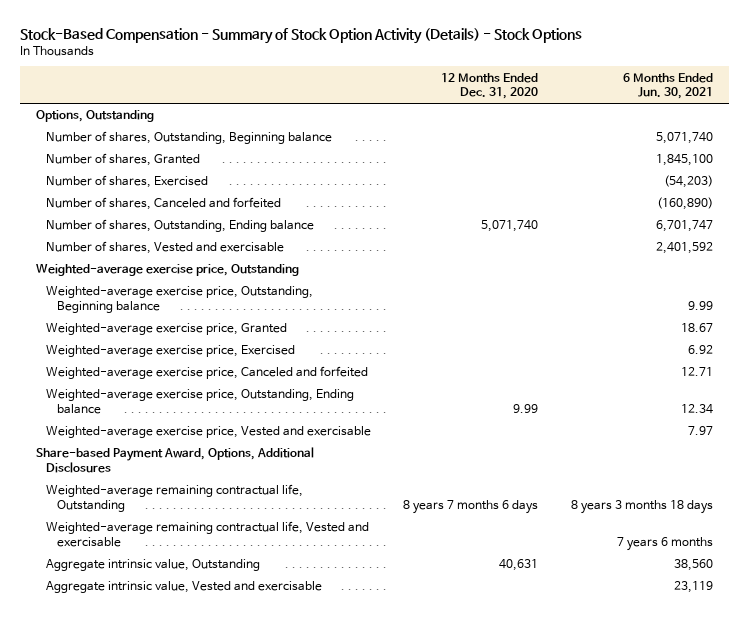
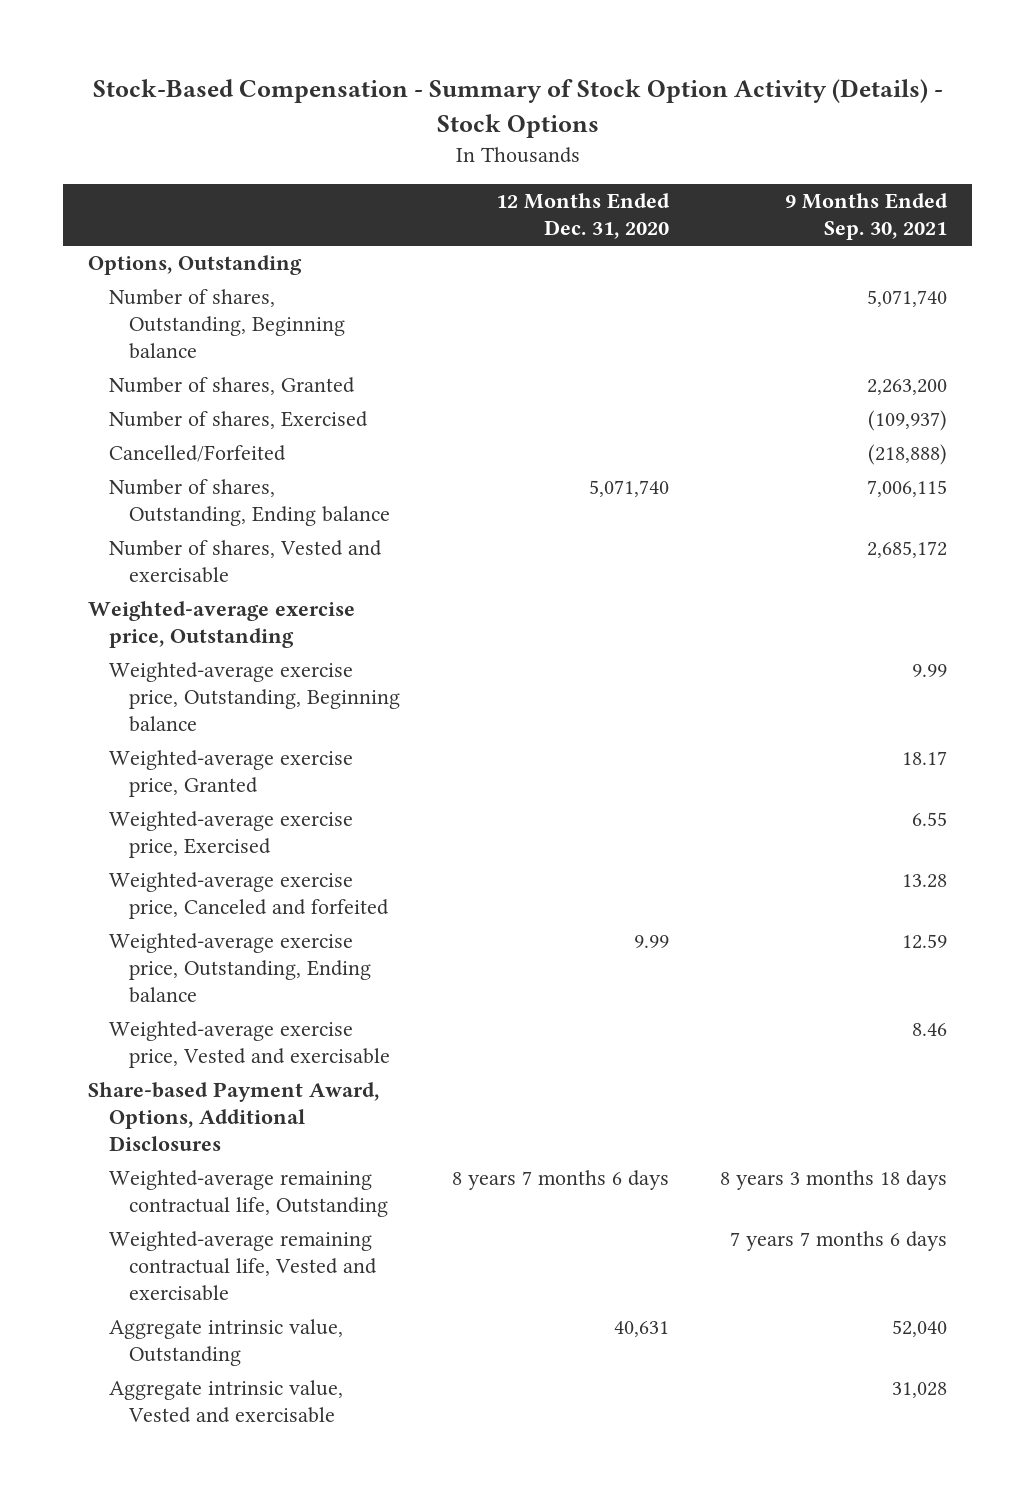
- | 12 Months Ended Dec. 31, 2020 | 6 Months Ended Jun. 30, 2021
+ | 12 Months Ended Dec. 31, 2020 | 9 Months Ended Sep. 30, 2021
- Number of shares, Canceled and forfeited | | (160,890)
+ Cancelled/Forfeited | | (218,888)

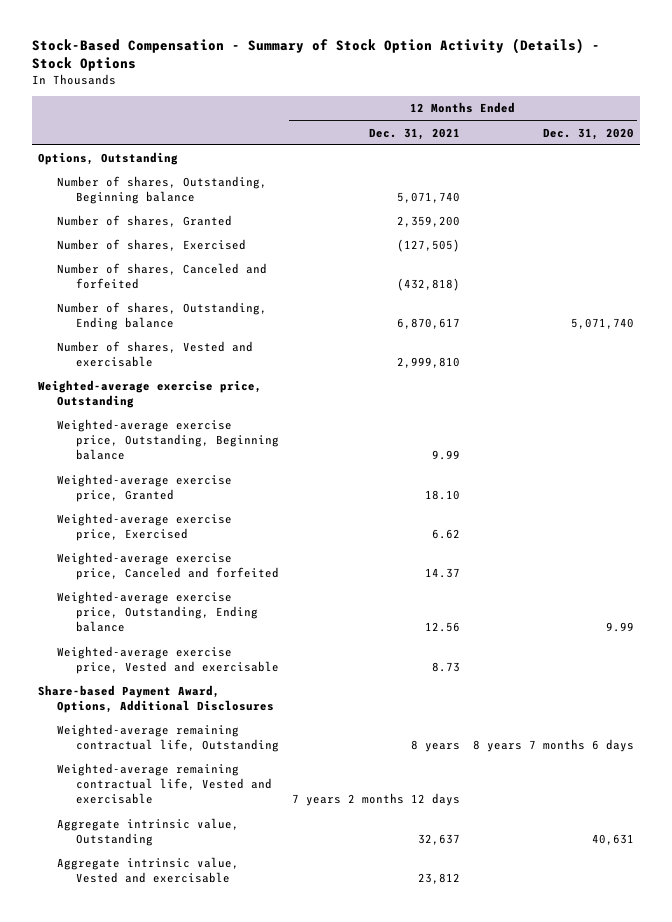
- | 12 Months Ended Dec. 31, 2020 | 9 Months Ended Sep. 30, 2021
+ | 12 Months Ended Dec. 31, 2021 | 12 Months Ended Dec. 31, 2020
- Cancelled/Forfeited | | (218,888)
+ Number of shares, Canceled and forfeited | (432,818) |

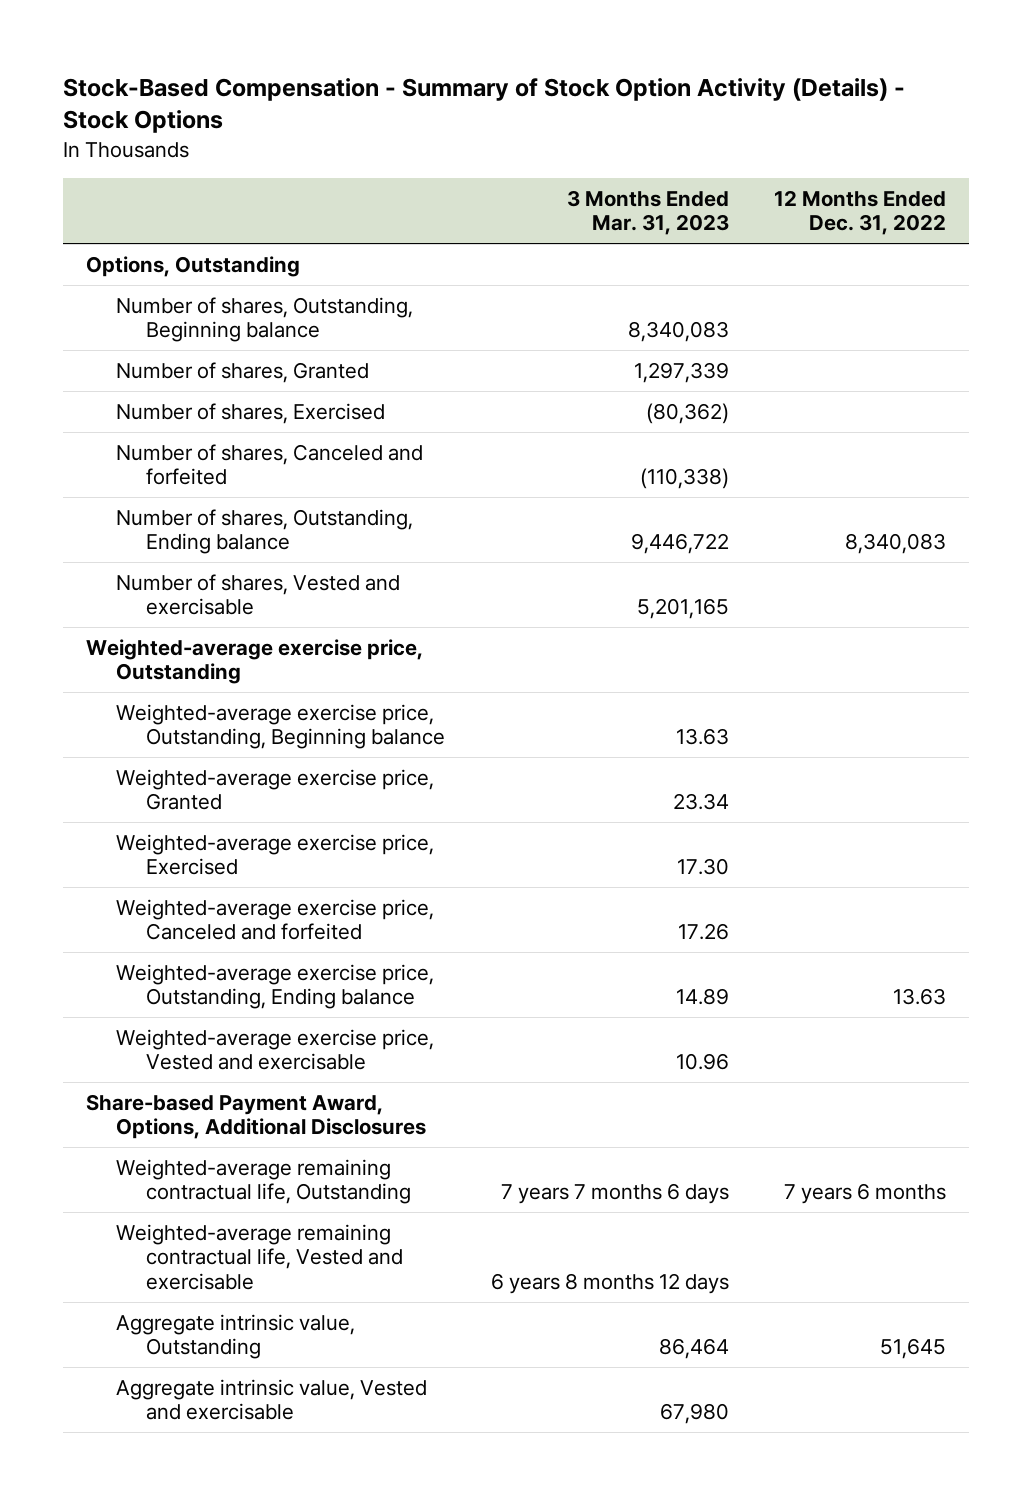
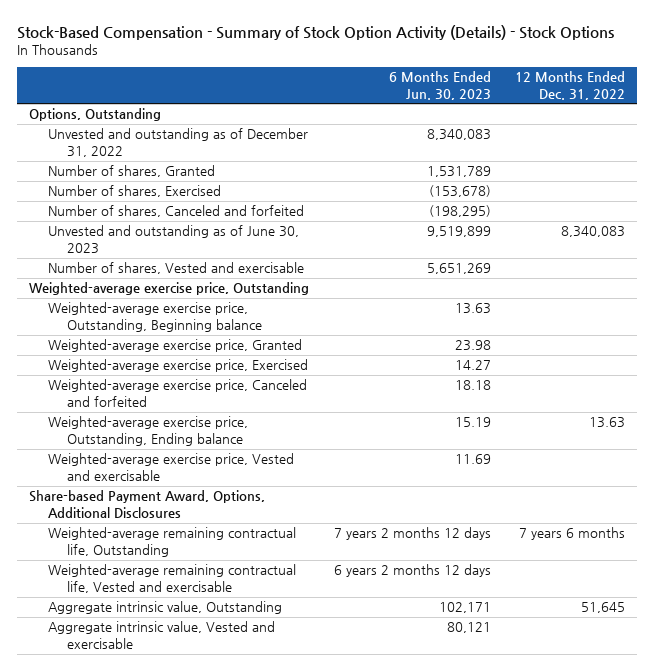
- | 3 Months Ended Mar. 31, 2023 | 12 Months Ended Dec. 31, 2022
+ | 6 Months Ended Jun. 30, 2023 | 12 Months Ended Dec. 31, 2022
- Number of shares, Outstanding, Beginning balance | 8,340,083 |
+ Unvested and outstanding as of December 31, 2022 | 8,340,083 |
- Number of shares, Outstanding, Ending balance | 9,446,722 | 8,340,083
+ Unvested and outstanding as of June 30, 2023 | 9,519,899 | 8,340,083

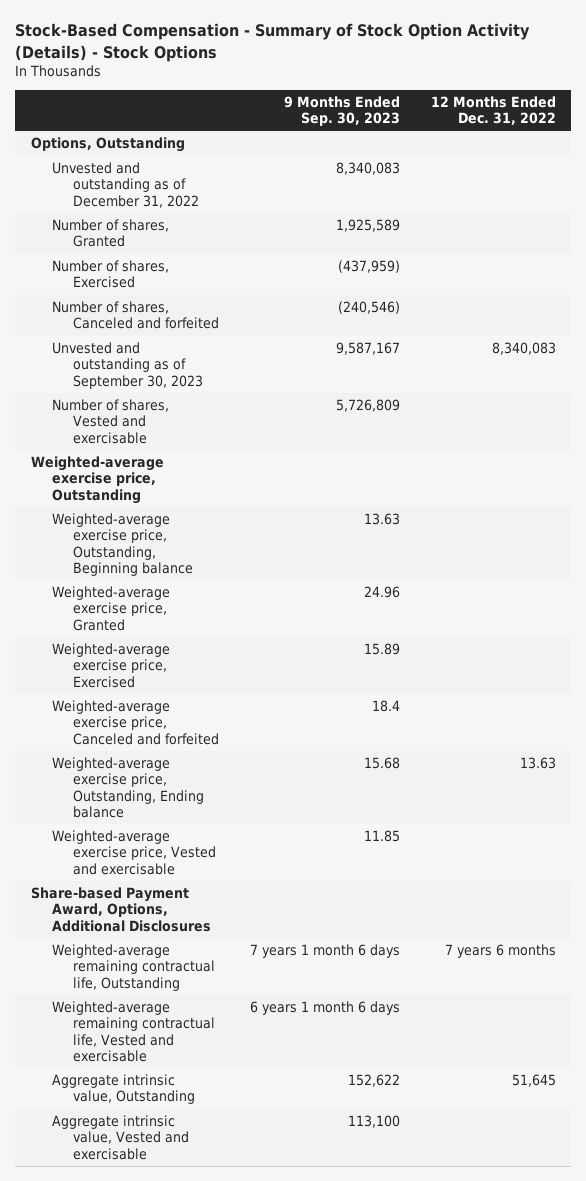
- | 6 Months Ended Jun. 30, 2023 | 12 Months Ended Dec. 31, 2022
+ | 9 Months Ended Sep. 30, 2023 | 12 Months Ended Dec. 31, 2022
- Unvested and outstanding as of June 30, 2023 | 9,519,899 | 8,340,083
+ Unvested and outstanding as of September 30, 2023 | 9,587,167 | 8,340,083

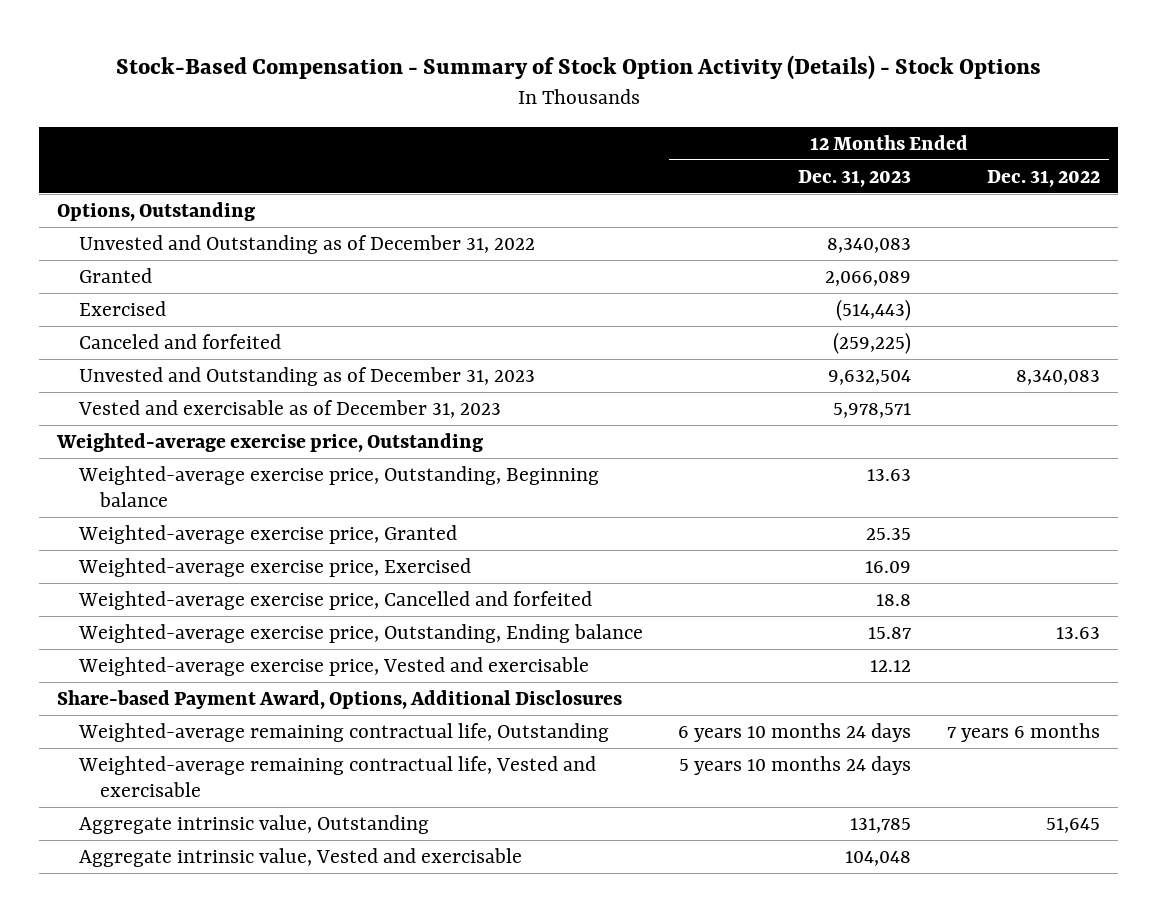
- | 9 Months Ended Sep. 30, 2023 | 12 Months Ended Dec. 31, 2022
+ | 12 Months Ended Dec. 31, 2023 | 12 Months Ended Dec. 31, 2022
- Unvested and outstanding as of December 31, 2022 | 8,340,083 |
- Number of shares, Granted | 1,925,589 |
- Number of shares, Exercised | (437,959) |
- Number of shares, Canceled and forfeited | (240,546) |
- Unvested and outstanding as of September 30, 2023 | 9,587,167 | 8,340,083
- Number of shares, Vested and exercisable | 5,726,809 |
+ Unvested and Outstanding as of December 31, 2022 | 8,340,083 |
+ Granted | 2,066,089 |
+ Exercised | (514,443) |
+ Canceled and forfeited | (259,225) |
+ Unvested and Outstanding as of December 31, 2023 | 9,632,504 | 8,340,083
+ Vested and exercisable as of December 31, 2023 | 5,978,571 |
- Weighted-average exercise price, Canceled and forfeited | 18.4 |
+ Weighted-average exercise price, Cancelled and forfeited | 18.8 |

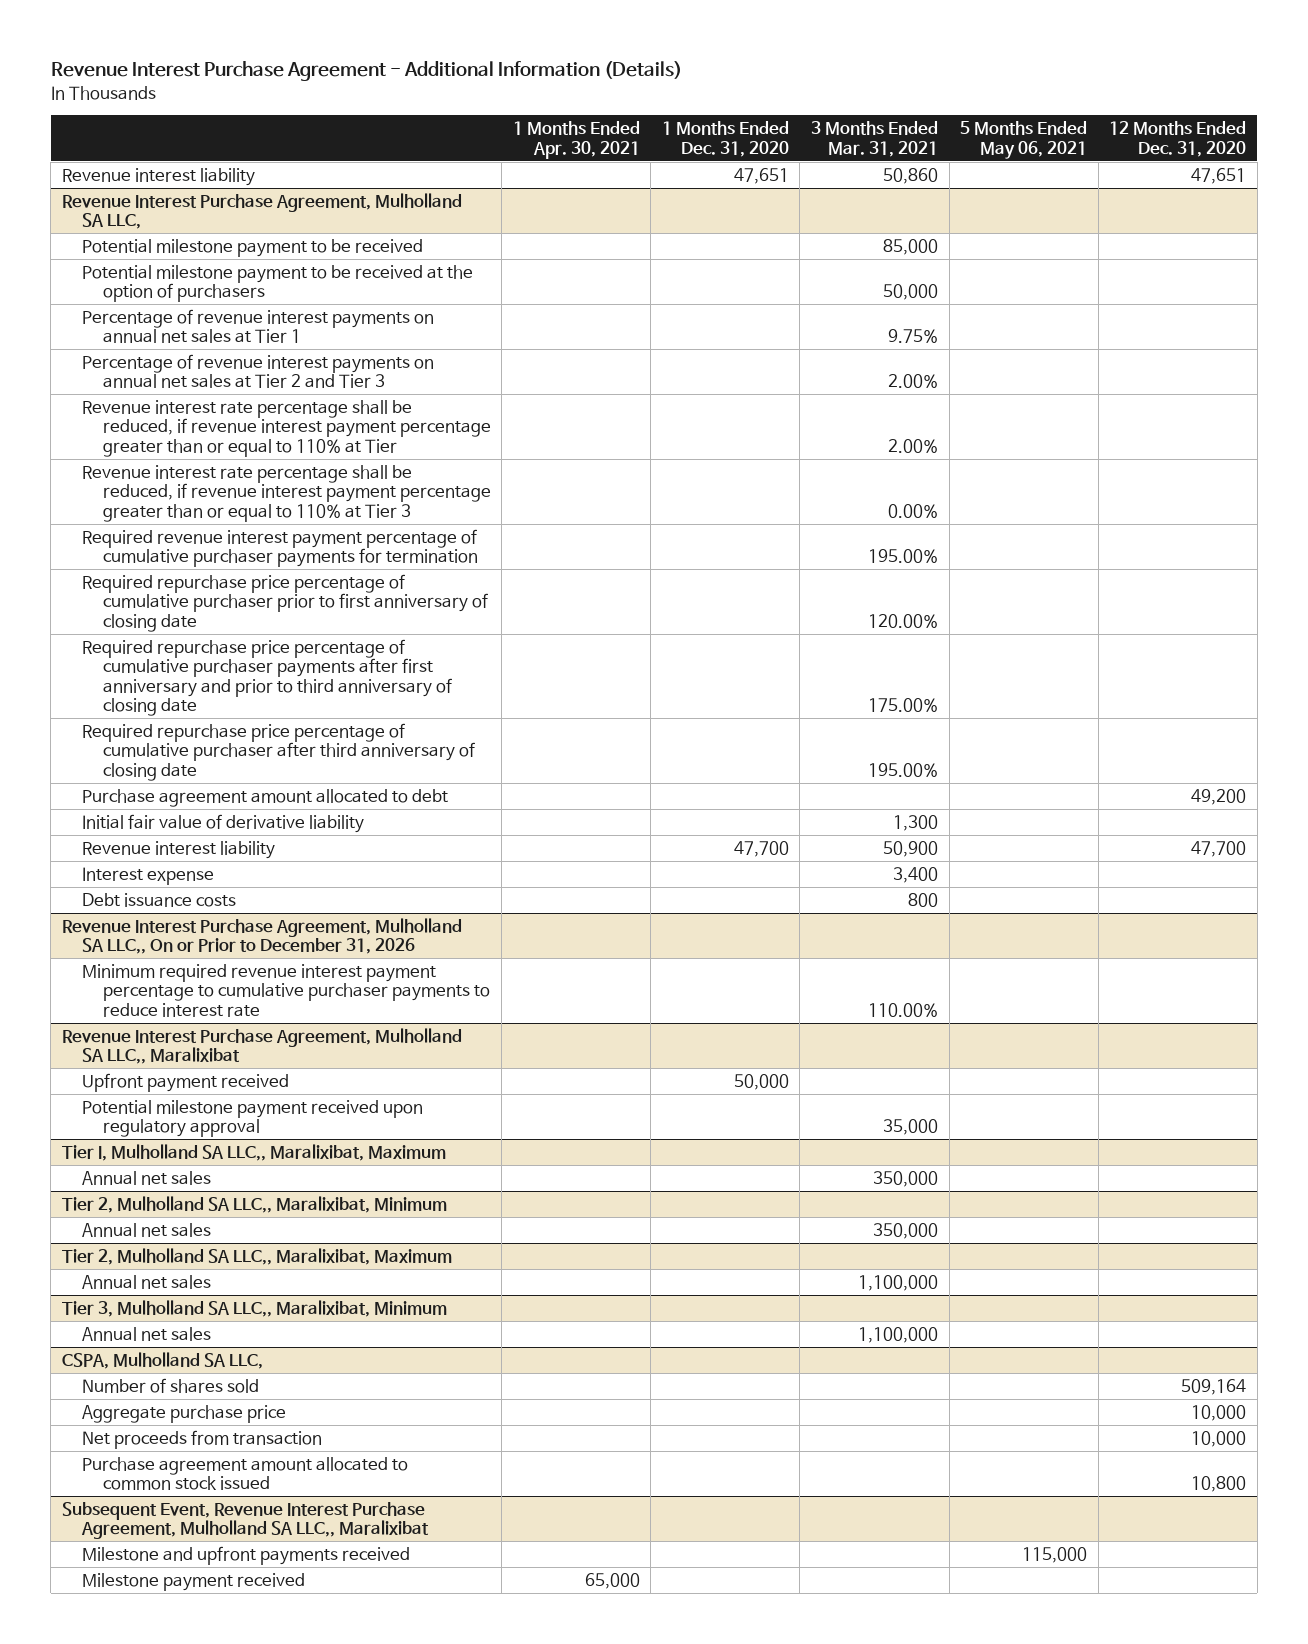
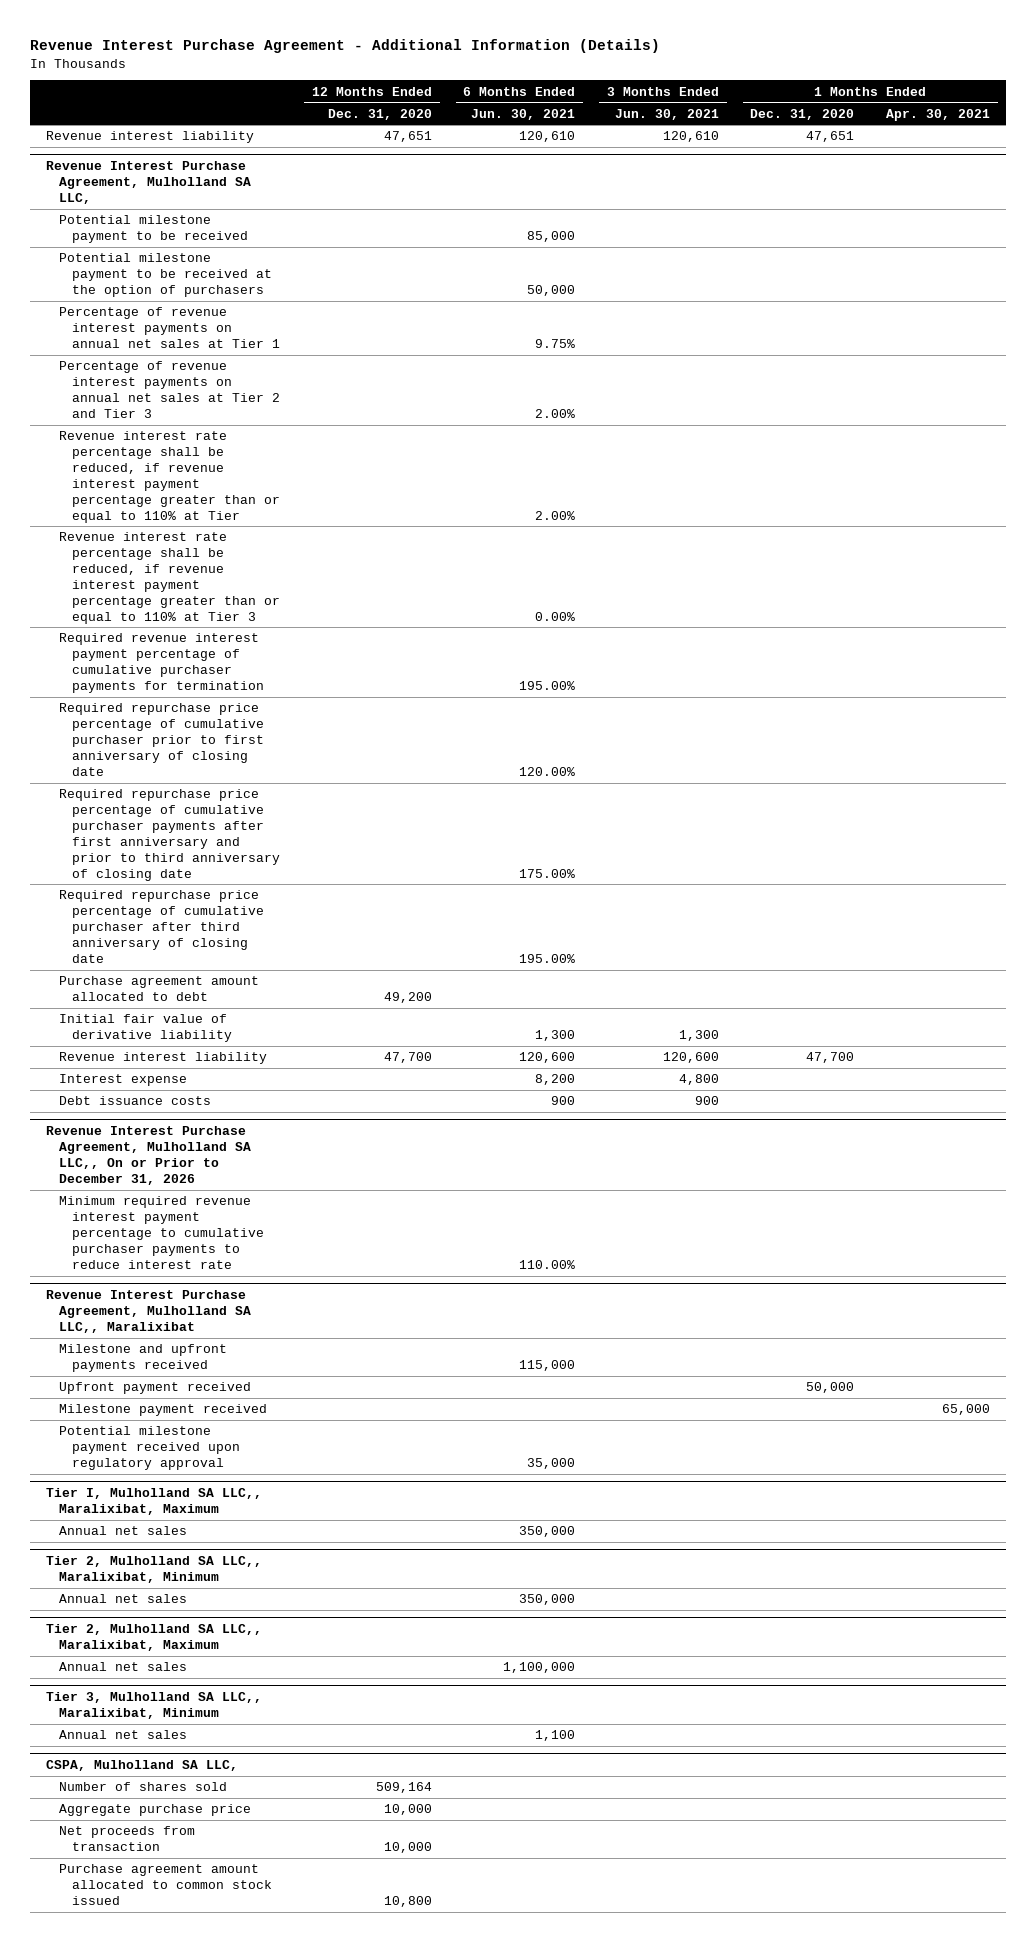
- | 1 Months Ended Apr. 30, 2021 | 1 Months Ended Dec. 31, 2020 | 3 Months Ended Mar. 31, 2021 | 5 Months Ended May 06, 2021 | 12 Months Ended Dec. 31, 2020
+ | 12 Months Ended Dec. 31, 2020 | 6 Months Ended Jun. 30, 2021 | 3 Months Ended Jun. 30, 2021 | 1 Months Ended Dec. 31, 2020 | 1 Months Ended Apr. 30, 2021
@ Revenue Interest Purchase Agreement, Mulholland SA LLC,, Maralixibat
+ Milestone and upfront payments received | | 115,000 | | |
+ Milestone payment received | | | | | 65,000
- Subsequent Event, Revenue Interest Purchase Agreement, Mulholland SA LLC,, Maralixibat
- Milestone and upfront payments received | | | | 115,000 |
- Milestone payment received | 65,000 | | | |

